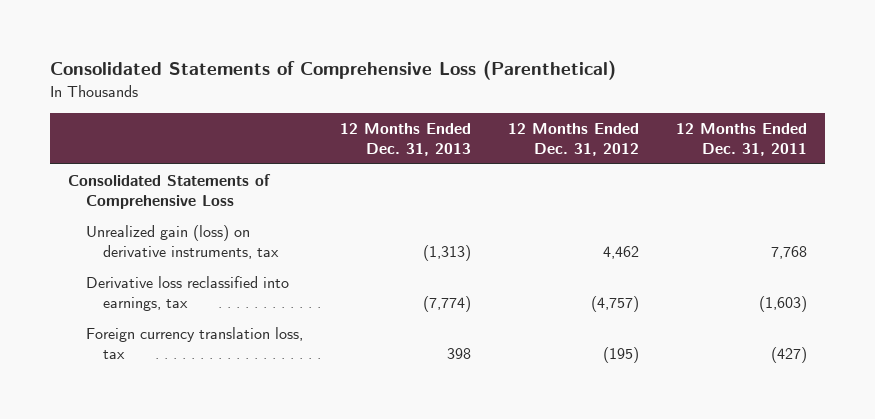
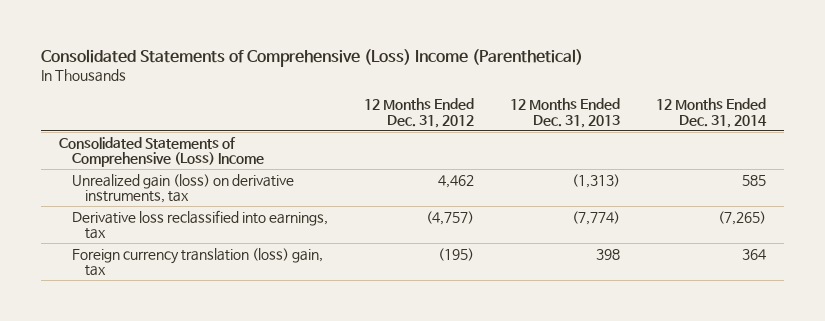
- Consolidated Statements of Comprehensive Loss (Parenthetical)
+ Consolidated Statements of Comprehensive (Loss) Income (Parenthetical)
- | 12 Months Ended Dec. 31, 2013 | 12 Months Ended Dec. 31, 2012 | 12 Months Ended Dec. 31, 2011
+ | 12 Months Ended Dec. 31, 2012 | 12 Months Ended Dec. 31, 2013 | 12 Months Ended Dec. 31, 2014
- Consolidated Statements of Comprehensive Loss
+ Consolidated Statements of Comprehensive (Loss) Income
- Foreign currency translation loss, tax | 398 | (195) | (427)
+ Foreign currency translation (loss) gain, tax | (195) | 398 | 364

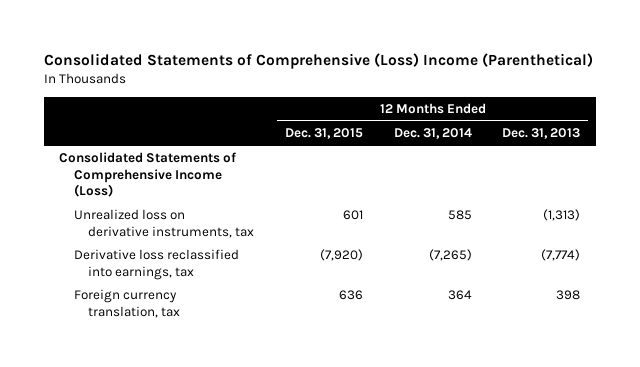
- | 12 Months Ended Dec. 31, 2012 | 12 Months Ended Dec. 31, 2013 | 12 Months Ended Dec. 31, 2014
+ | 12 Months Ended Dec. 31, 2015 | 12 Months Ended Dec. 31, 2014 | 12 Months Ended Dec. 31, 2013
- Consolidated Statements of Comprehensive (Loss) Income
- Unrealized gain (loss) on derivative instruments, tax | 4,462 | (1,313) | 585
+ Consolidated Statements of Comprehensive Income (Loss)
+ Unrealized loss on derivative instruments, tax | 601 | 585 | (1,313)
- Foreign currency translation (loss) gain, tax | (195) | 398 | 364
+ Foreign currency translation, tax | 636 | 364 | 398

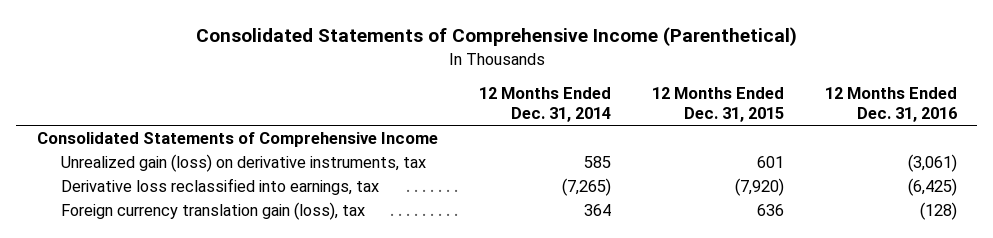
- Consolidated Statements of Comprehensive (Loss) Income (Parenthetical)
+ Consolidated Statements of Comprehensive Income (Parenthetical)
- | 12 Months Ended Dec. 31, 2015 | 12 Months Ended Dec. 31, 2014 | 12 Months Ended Dec. 31, 2013
+ | 12 Months Ended Dec. 31, 2014 | 12 Months Ended Dec. 31, 2015 | 12 Months Ended Dec. 31, 2016
- Consolidated Statements of Comprehensive Income (Loss)
- Unrealized loss on derivative instruments, tax | 601 | 585 | (1,313)
+ Consolidated Statements of Comprehensive Income
+ Unrealized gain (loss) on derivative instruments, tax | 585 | 601 | (3,061)
- Foreign currency translation, tax | 636 | 364 | 398
+ Foreign currency translation gain (loss), tax | 364 | 636 | (128)

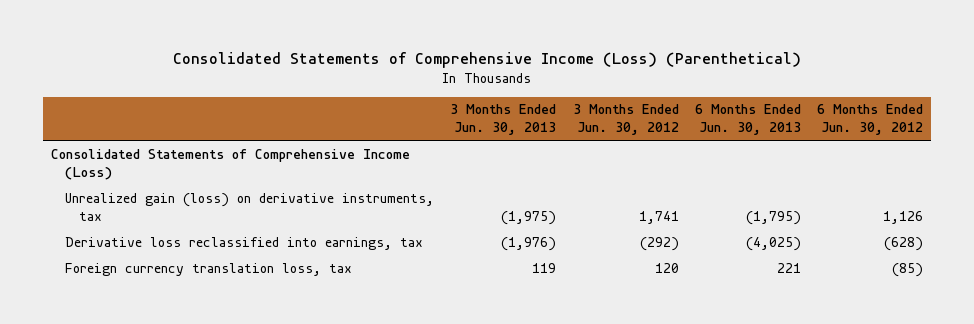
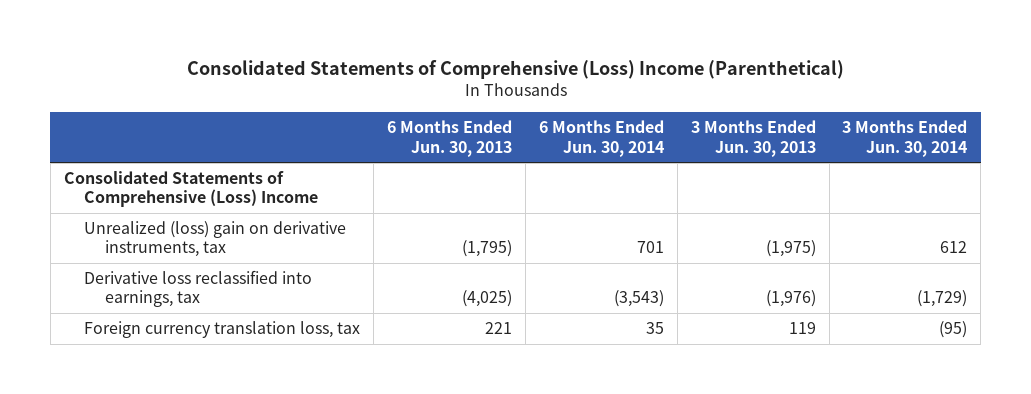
- Consolidated Statements of Comprehensive Income (Loss) (Parenthetical)
+ Consolidated Statements of Comprehensive (Loss) Income (Parenthetical)
- | 3 Months Ended Jun. 30, 2013 | 3 Months Ended Jun. 30, 2012 | 6 Months Ended Jun. 30, 2013 | 6 Months Ended Jun. 30, 2012
+ | 6 Months Ended Jun. 30, 2013 | 6 Months Ended Jun. 30, 2014 | 3 Months Ended Jun. 30, 2013 | 3 Months Ended Jun. 30, 2014
- Consolidated Statements of Comprehensive Income (Loss)
- Unrealized gain (loss) on derivative instruments, tax | (1,975) | 1,741 | (1,795) | 1,126
+ Consolidated Statements of Comprehensive (Loss) Income
+ Unrealized (loss) gain on derivative instruments, tax | (1,795) | 701 | (1,975) | 612

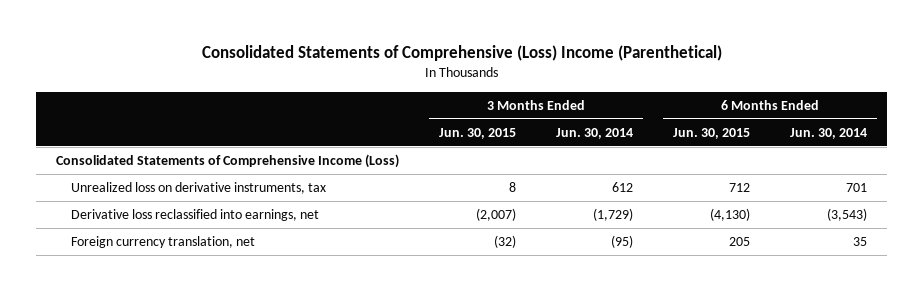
- | 6 Months Ended Jun. 30, 2013 | 6 Months Ended Jun. 30, 2014 | 3 Months Ended Jun. 30, 2013 | 3 Months Ended Jun. 30, 2014
+ | 3 Months Ended Jun. 30, 2015 | 3 Months Ended Jun. 30, 2014 | 6 Months Ended Jun. 30, 2015 | 6 Months Ended Jun. 30, 2014
- Consolidated Statements of Comprehensive (Loss) Income
- Unrealized (loss) gain on derivative instruments, tax | (1,795) | 701 | (1,975) | 612
- Derivative loss reclassified into earnings, tax | (4,025) | (3,543) | (1,976) | (1,729)
- Foreign currency translation loss, tax | 221 | 35 | 119 | (95)
+ Consolidated Statements of Comprehensive Income (Loss)
+ Unrealized loss on derivative instruments, tax | 8 | 612 | 712 | 701
+ Derivative loss reclassified into earnings, net | (2,007) | (1,729) | (4,130) | (3,543)
+ Foreign currency translation, net | (32) | (95) | 205 | 35

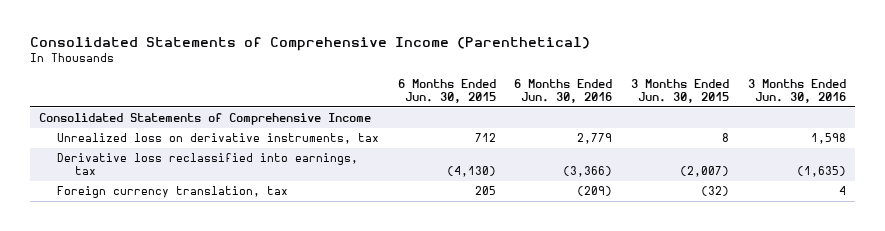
- Consolidated Statements of Comprehensive (Loss) Income (Parenthetical)
+ Consolidated Statements of Comprehensive Income (Parenthetical)
- | 3 Months Ended Jun. 30, 2015 | 3 Months Ended Jun. 30, 2014 | 6 Months Ended Jun. 30, 2015 | 6 Months Ended Jun. 30, 2014
+ | 6 Months Ended Jun. 30, 2015 | 6 Months Ended Jun. 30, 2016 | 3 Months Ended Jun. 30, 2015 | 3 Months Ended Jun. 30, 2016
- Consolidated Statements of Comprehensive Income (Loss)
+ Consolidated Statements of Comprehensive Income
- Derivative loss reclassified into earnings, net | (2,007) | (1,729) | (4,130) | (3,543)
- Foreign currency translation, net | (32) | (95) | 205 | 35
+ Derivative loss reclassified into earnings, tax | (4,130) | (3,366) | (2,007) | (1,635)
+ Foreign currency translation, tax | 205 | (209) | (32) | 4

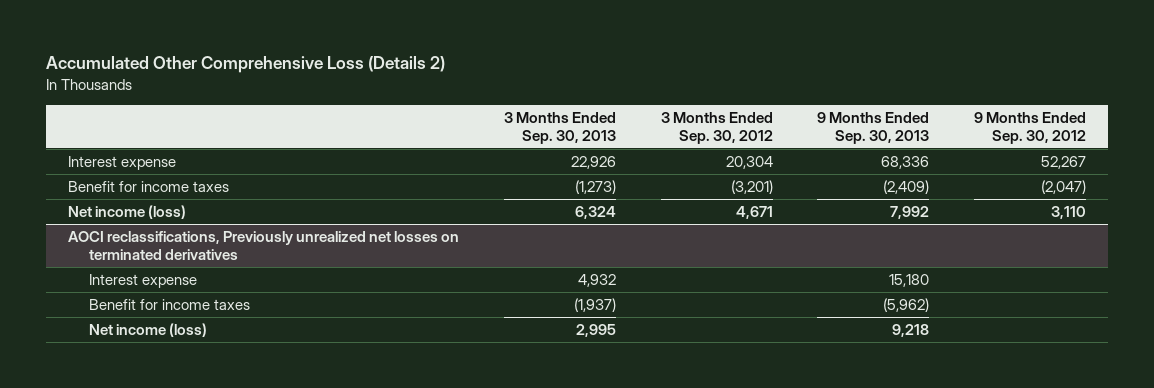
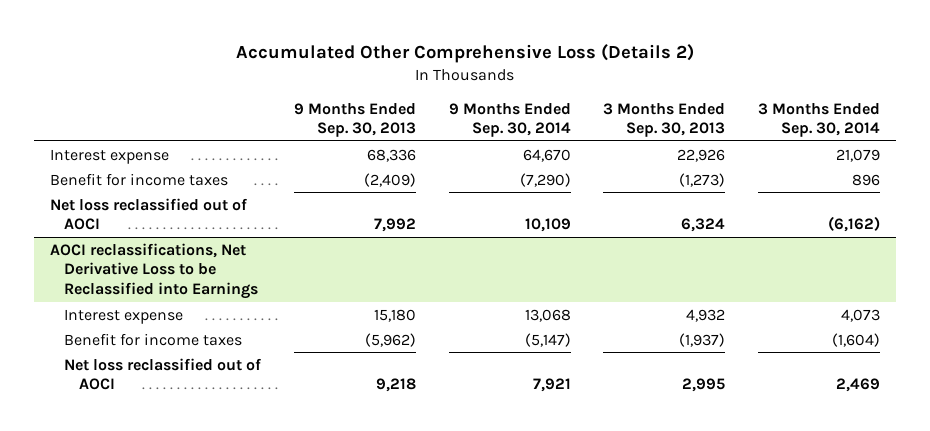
- | 3 Months Ended Sep. 30, 2013 | 3 Months Ended Sep. 30, 2012 | 9 Months Ended Sep. 30, 2013 | 9 Months Ended Sep. 30, 2012
+ | 9 Months Ended Sep. 30, 2013 | 9 Months Ended Sep. 30, 2014 | 3 Months Ended Sep. 30, 2013 | 3 Months Ended Sep. 30, 2014
- Net income (loss) | 6,324 | 4,671 | 7,992 | 3,110
- AOCI reclassifications, Previously unrealized net losses on terminated derivatives
+ Net loss reclassified out of AOCI | 7,992 | 10,109 | 6,324 | (6,162)
+ AOCI reclassifications, Net Derivative Loss to be Reclassified into Earnings
- Net income (loss) | 2,995 | | 9,218 |
+ Net loss reclassified out of AOCI | 9,218 | 7,921 | 2,995 | 2,469

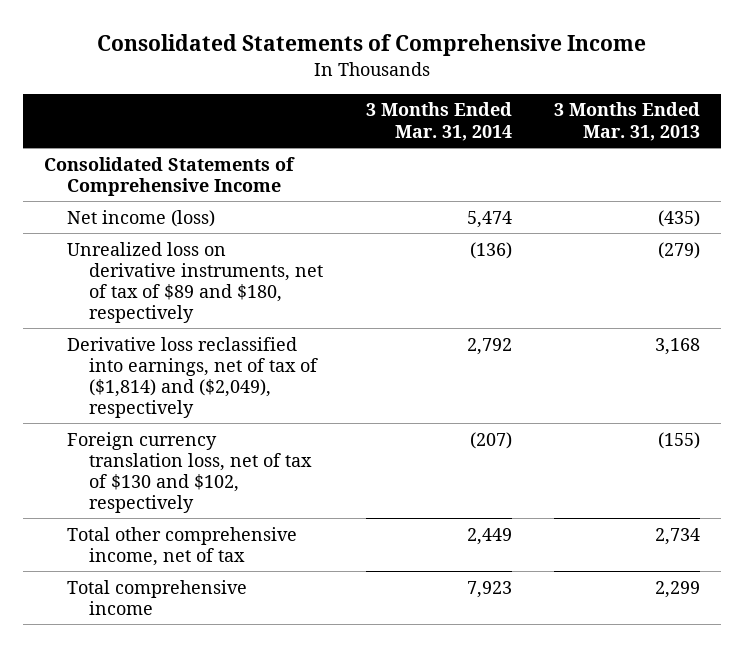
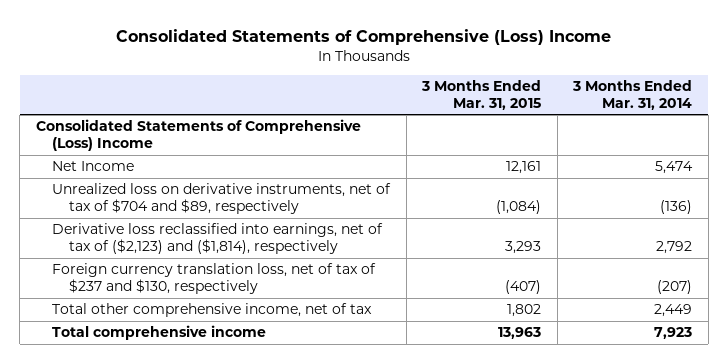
- Consolidated Statements of Comprehensive Income
+ Consolidated Statements of Comprehensive (Loss) Income
- | 3 Months Ended Mar. 31, 2014 | 3 Months Ended Mar. 31, 2013
+ | 3 Months Ended Mar. 31, 2015 | 3 Months Ended Mar. 31, 2014
- Consolidated Statements of Comprehensive Income
- Net income (loss) | 5,474 | (435)
- Unrealized loss on derivative instruments, net of tax of $89 and $180, respectively | (136) | (279)
- Derivative loss reclassified into earnings, net of tax of ($1,814) and ($2,049), respectively | 2,792 | 3,168
- Foreign currency translation loss, net of tax of $130 and $102, respectively | (207) | (155)
+ Consolidated Statements of Comprehensive (Loss) Income
+ Net Income | 12,161 | 5,474
+ Unrealized loss on derivative instruments, net of tax of $704 and $89, respectively | (1,084) | (136)
+ Derivative loss reclassified into earnings, net of tax of ($2,123) and ($1,814), respectively | 3,293 | 2,792
+ Foreign currency translation loss, net of tax of $237 and $130, respectively | (407) | (207)

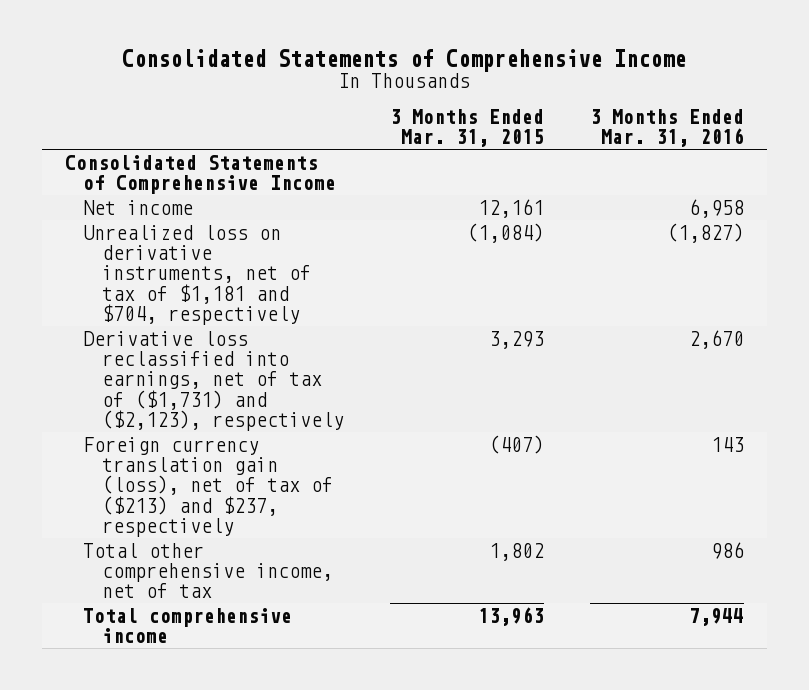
- Consolidated Statements of Comprehensive (Loss) Income
+ Consolidated Statements of Comprehensive Income
- | 3 Months Ended Mar. 31, 2015 | 3 Months Ended Mar. 31, 2014
+ | 3 Months Ended Mar. 31, 2015 | 3 Months Ended Mar. 31, 2016
- Consolidated Statements of Comprehensive (Loss) Income
- Net Income | 12,161 | 5,474
- Unrealized loss on derivative instruments, net of tax of $704 and $89, respectively | (1,084) | (136)
- Derivative loss reclassified into earnings, net of tax of ($2,123) and ($1,814), respectively | 3,293 | 2,792
- Foreign currency translation loss, net of tax of $237 and $130, respectively | (407) | (207)
+ Consolidated Statements of Comprehensive Income
+ Net income | 12,161 | 6,958
+ Unrealized loss on derivative instruments, net of tax of $1,181 and $704, respectively | (1,084) | (1,827)
+ Derivative loss reclassified into earnings, net of tax of ($1,731) and ($2,123), respectively | 3,293 | 2,670
+ Foreign currency translation gain (loss), net of tax of ($213) and $237, respectively | (407) | 143

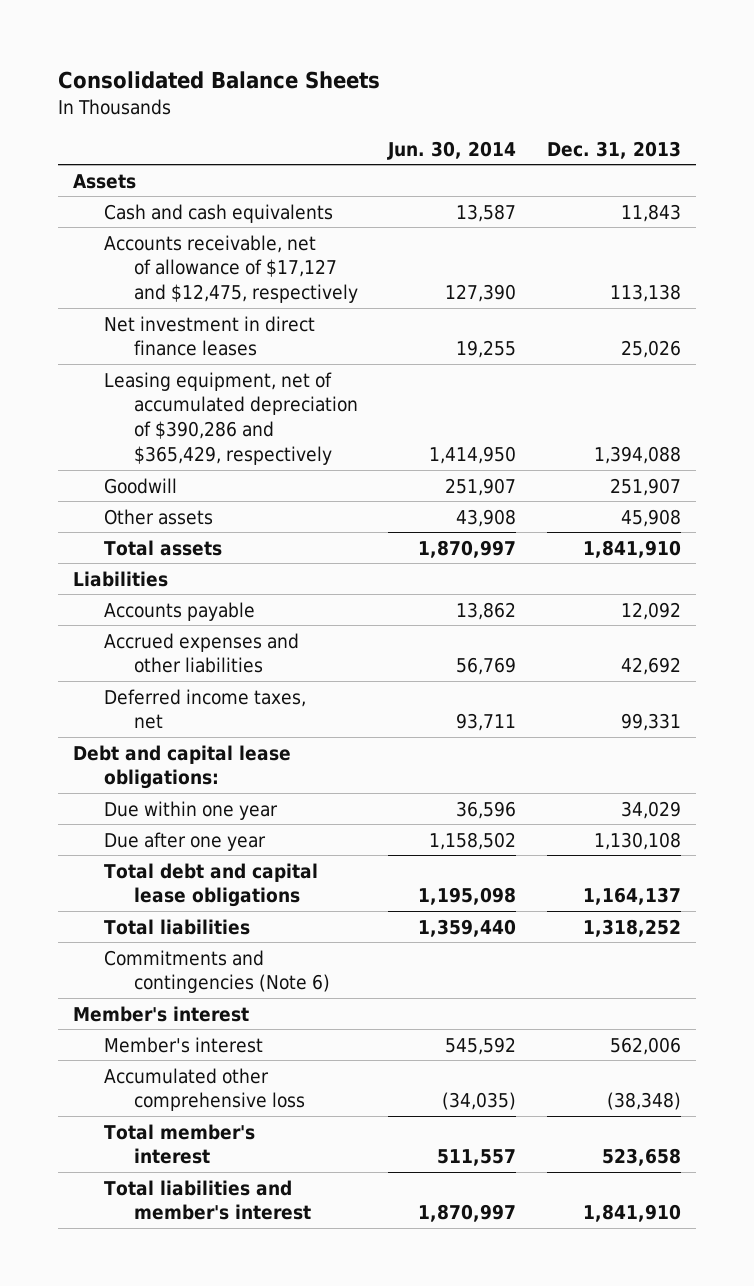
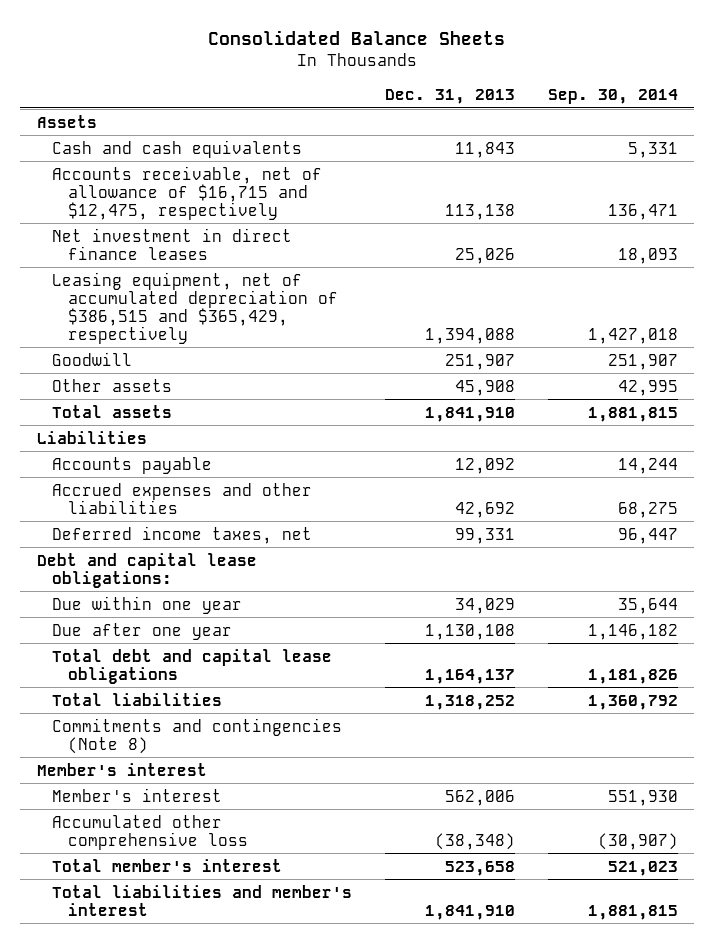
- | Jun. 30, 2014 | Dec. 31, 2013
+ | Dec. 31, 2013 | Sep. 30, 2014
- Accounts receivable, net of allowance of $17,127 and $12,475, respectively | 127,390 | 113,138
+ Accounts receivable, net of allowance of $16,715 and $12,475, respectively | 113,138 | 136,471
- Leasing equipment, net of accumulated depreciation of $390,286 and $365,429, respectively | 1,414,950 | 1,394,088
+ Leasing equipment, net of accumulated depreciation of $386,515 and $365,429, respectively | 1,394,088 | 1,427,018
- Commitments and contingencies (Note 6)
+ Commitments and contingencies (Note 8)

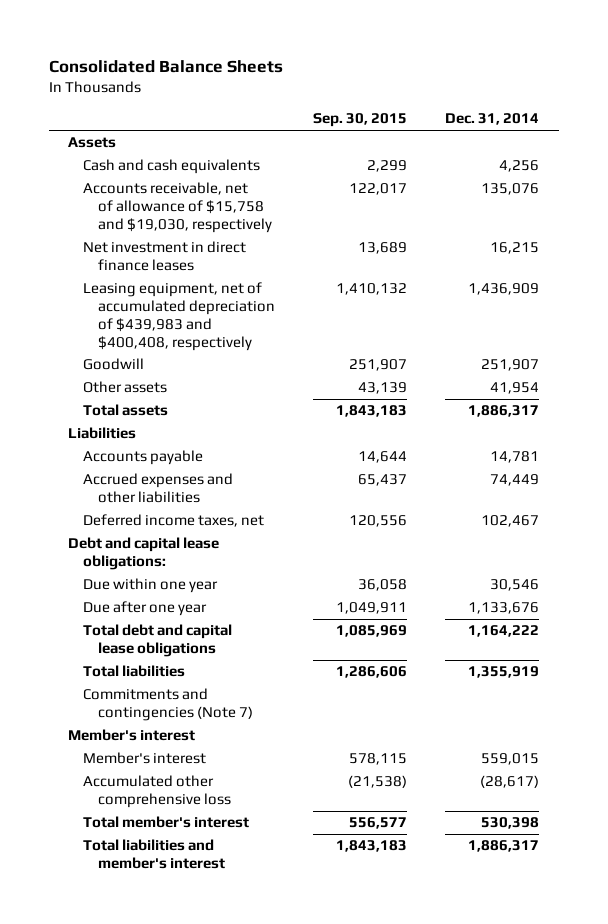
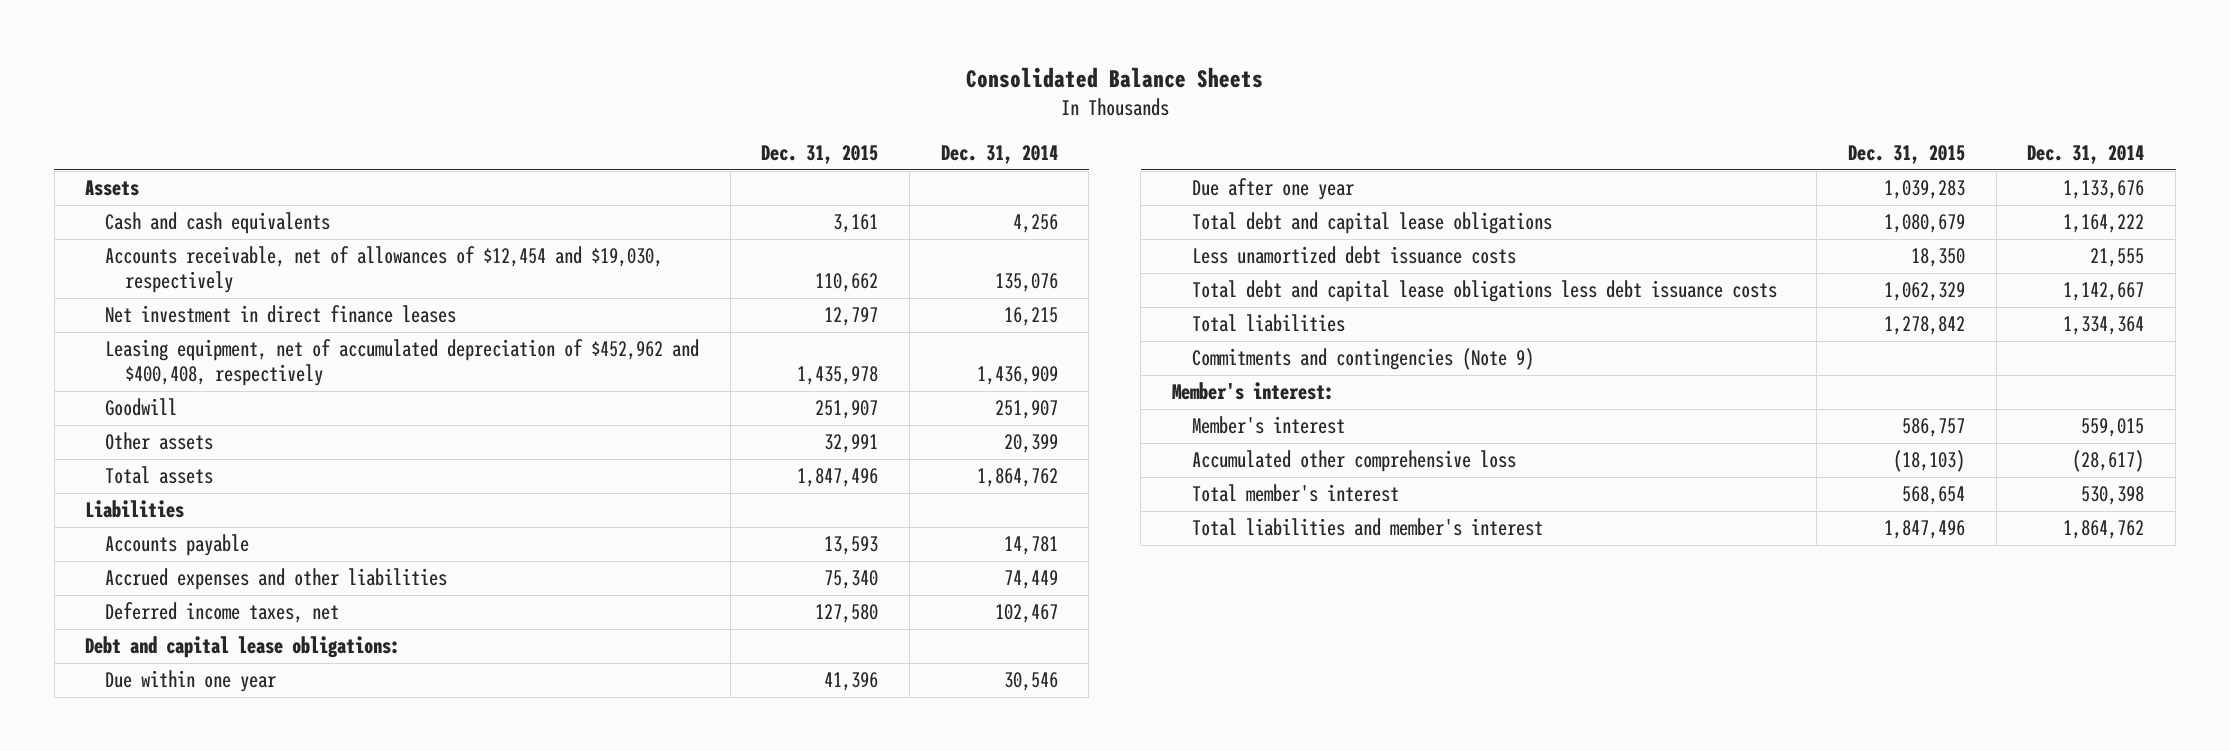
- | Sep. 30, 2015 | Dec. 31, 2014
+ | Dec. 31, 2015 | Dec. 31, 2014
- Accounts receivable, net of allowance of $15,758 and $19,030, respectively | 122,017 | 135,076
+ Accounts receivable, net of allowances of $12,454 and $19,030, respectively | 110,662 | 135,076
- Leasing equipment, net of accumulated depreciation of $439,983 and $400,408, respectively | 1,410,132 | 1,436,909
+ Leasing equipment, net of accumulated depreciation of $452,962 and $400,408, respectively | 1,435,978 | 1,436,909
- Other assets | 43,139 | 41,954
- Total assets | 1,843,183 | 1,886,317
+ Other assets | 32,991 | 20,399
+ Total assets | 1,847,496 | 1,864,762
- Total liabilities | 1,286,606 | 1,355,919
- Commitments and contingencies (Note 7)
- Member's interest
+ Less unamortized debt issuance costs | 18,350 | 21,555
+ Total debt and capital lease obligations less debt issuance costs | 1,062,329 | 1,142,667
+ Total liabilities | 1,278,842 | 1,334,364
+ Commitments and contingencies (Note 9)
+ Member's interest:
- Total liabilities and member's interest | 1,843,183 | 1,886,317
+ Total liabilities and member's interest | 1,847,496 | 1,864,762

